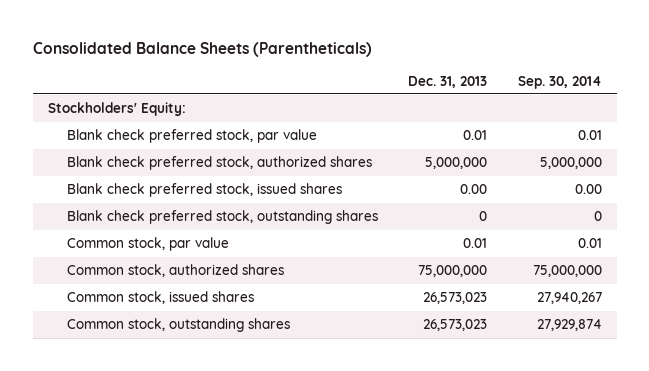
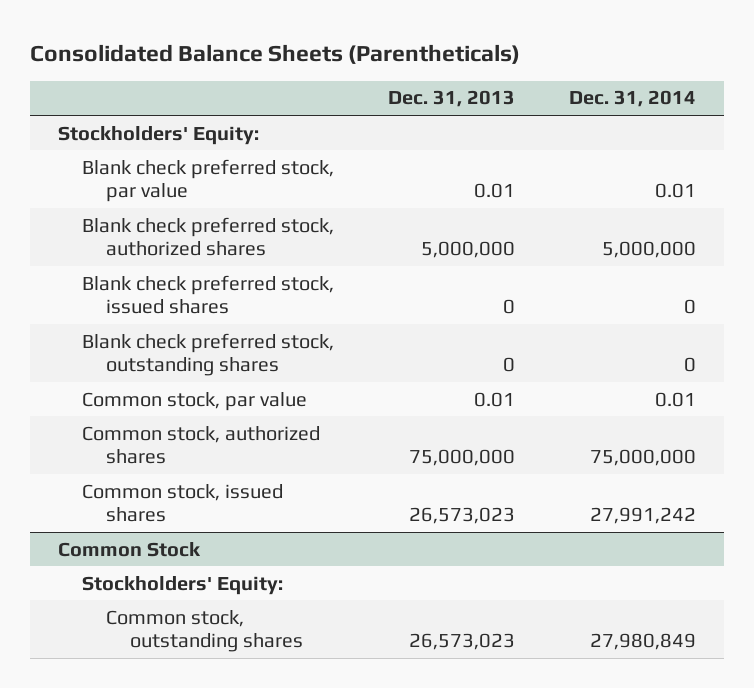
- | Dec. 31, 2013 | Sep. 30, 2014
+ | Dec. 31, 2013 | Dec. 31, 2014
- Blank check preferred stock, issued shares | 0.00 | 0.00
+ Blank check preferred stock, issued shares | 0 | 0
+ Common Stock
+ Stockholders' Equity:

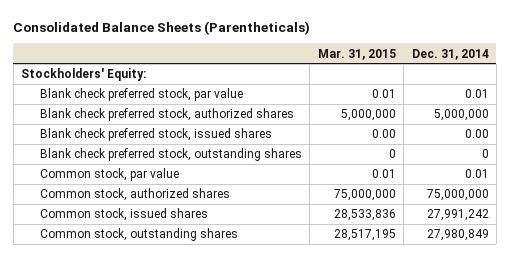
- | Dec. 31, 2013 | Dec. 31, 2014
+ | Mar. 31, 2015 | Dec. 31, 2014
- Blank check preferred stock, issued shares | 0 | 0
+ Blank check preferred stock, issued shares | 0.00 | 0.00
- Common Stock
- Stockholders' Equity:

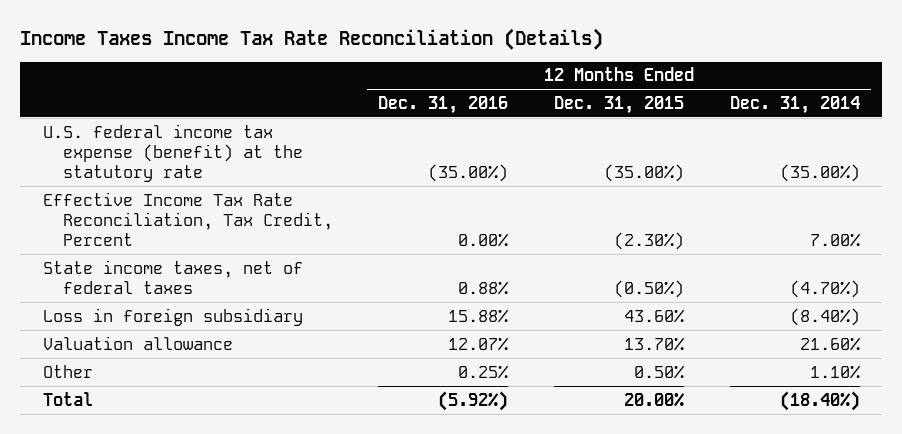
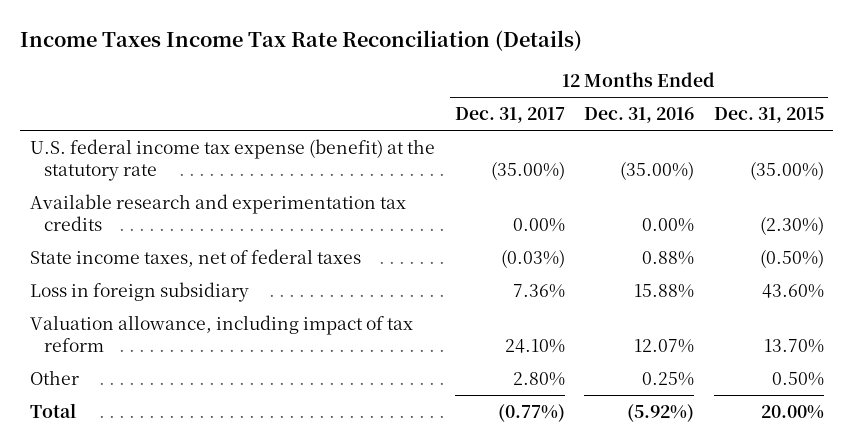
- | 12 Months Ended Dec. 31, 2016 | 12 Months Ended Dec. 31, 2015 | 12 Months Ended Dec. 31, 2014
+ | 12 Months Ended Dec. 31, 2017 | 12 Months Ended Dec. 31, 2016 | 12 Months Ended Dec. 31, 2015
- Effective Income Tax Rate Reconciliation, Tax Credit, Percent | 0.00% | (2.30%) | 7.00%
+ Available research and experimentation tax credits | 0.00% | 0.00% | (2.30%)
- Valuation allowance | 12.07% | 13.70% | 21.60%
+ Valuation allowance, including impact of tax reform | 24.10% | 12.07% | 13.70%

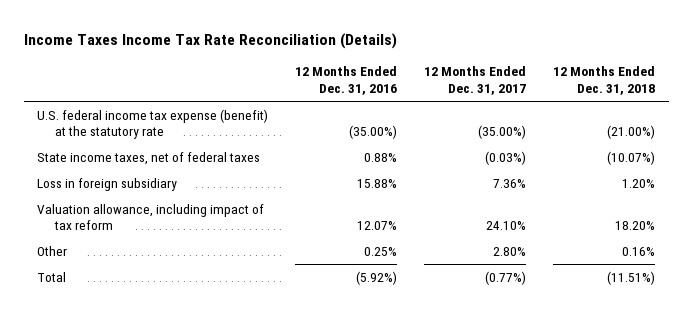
- | 12 Months Ended Dec. 31, 2017 | 12 Months Ended Dec. 31, 2016 | 12 Months Ended Dec. 31, 2015
+ | 12 Months Ended Dec. 31, 2016 | 12 Months Ended Dec. 31, 2017 | 12 Months Ended Dec. 31, 2018
- Available research and experimentation tax credits | 0.00% | 0.00% | (2.30%)

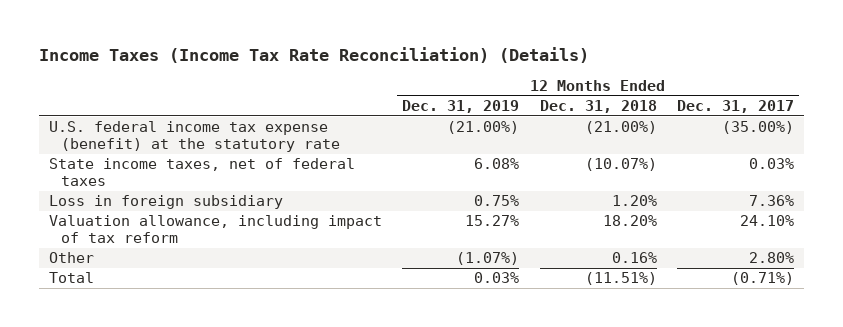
- Income Taxes Income Tax Rate Reconciliation (Details)
+ Income Taxes (Income Tax Rate Reconciliation) (Details)
- | 12 Months Ended Dec. 31, 2016 | 12 Months Ended Dec. 31, 2017 | 12 Months Ended Dec. 31, 2018
+ | 12 Months Ended Dec. 31, 2019 | 12 Months Ended Dec. 31, 2018 | 12 Months Ended Dec. 31, 2017
- State income taxes, net of federal taxes | 0.88% | (0.03%) | (10.07%)
+ State income taxes, net of federal taxes | 6.08% | (10.07%) | 0.03%
- Total | (5.92%) | (0.77%) | (11.51%)
+ Total | 0.03% | (11.51%) | (0.71%)

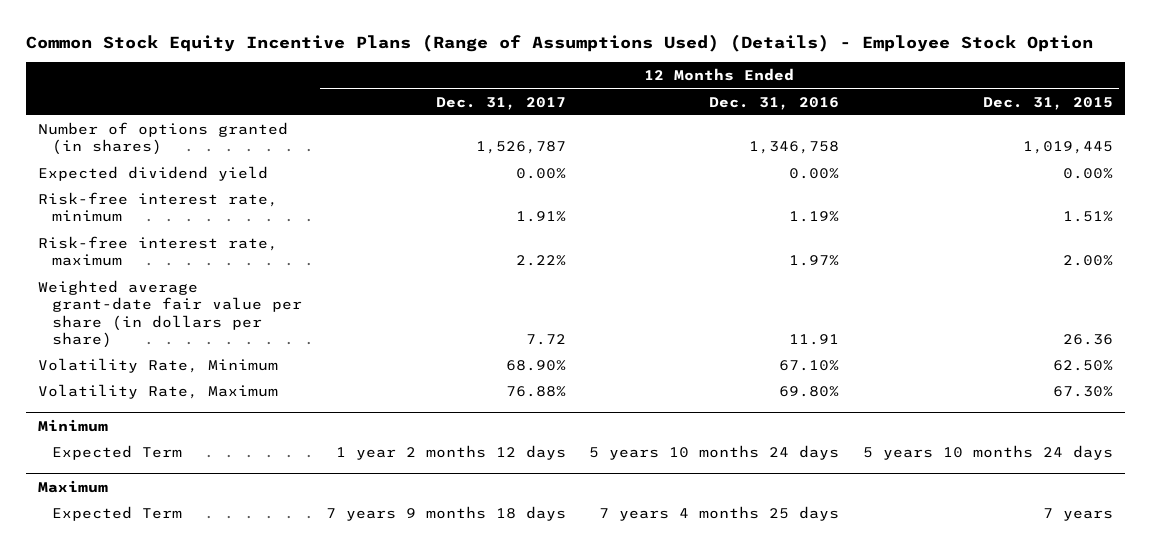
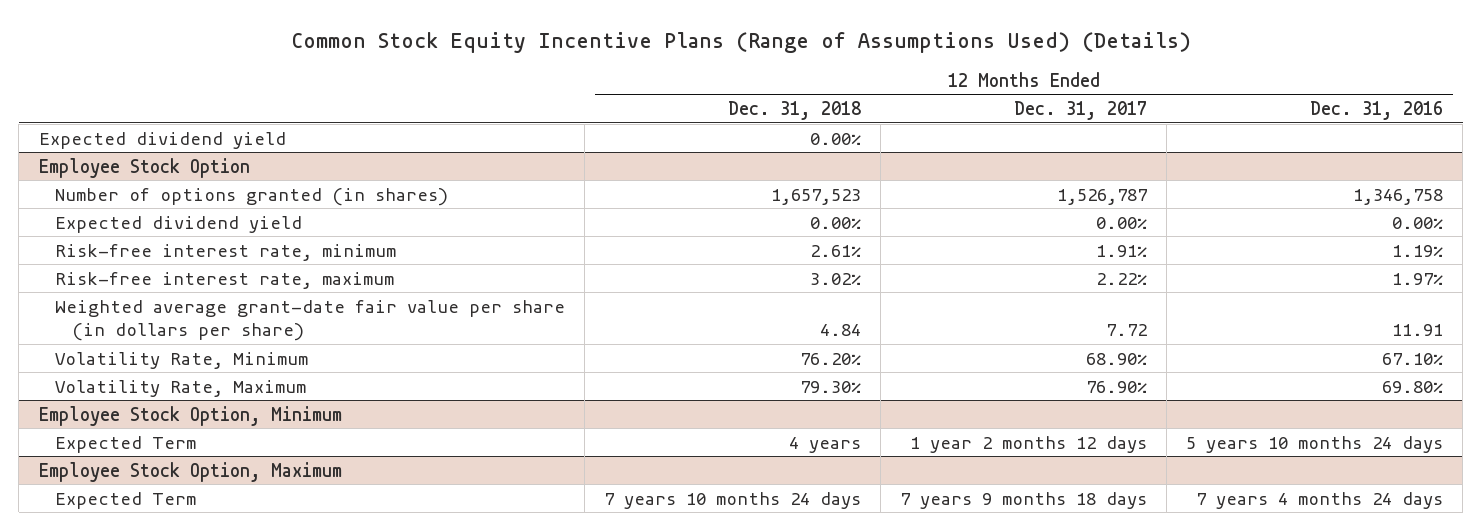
- Common Stock Equity Incentive Plans (Range of Assumptions Used) (Details) - Employee Stock Option
+ Common Stock Equity Incentive Plans (Range of Assumptions Used) (Details)
- | 12 Months Ended Dec. 31, 2017 | 12 Months Ended Dec. 31, 2016 | 12 Months Ended Dec. 31, 2015
+ | 12 Months Ended Dec. 31, 2018 | 12 Months Ended Dec. 31, 2017 | 12 Months Ended Dec. 31, 2016
+ Expected dividend yield | 0.00% | |
+ Employee Stock Option
- Volatility Rate, Maximum | 76.88% | 69.80% | 67.30%
- Minimum
+ Volatility Rate, Maximum | 79.30% | 76.90% | 69.80%
+ Employee Stock Option, Minimum
- Maximum
- Expected Term | 7 years 9 months 18 days | 7 years 4 months 25 days | 7 years
+ Employee Stock Option, Maximum
+ Expected Term | 7 years 10 months 24 days | 7 years 9 months 18 days | 7 years 4 months 24 days

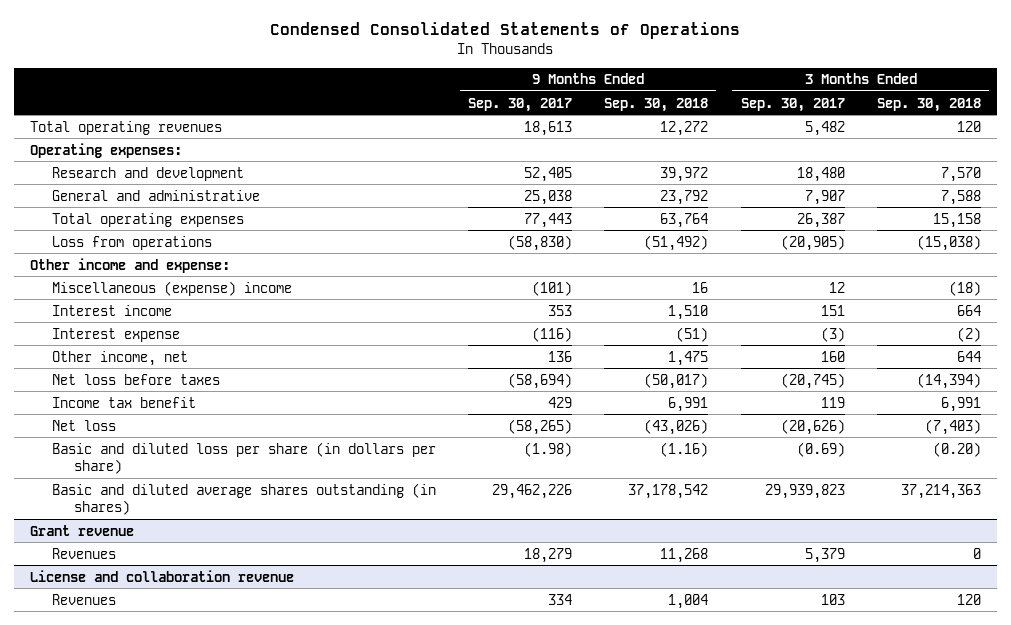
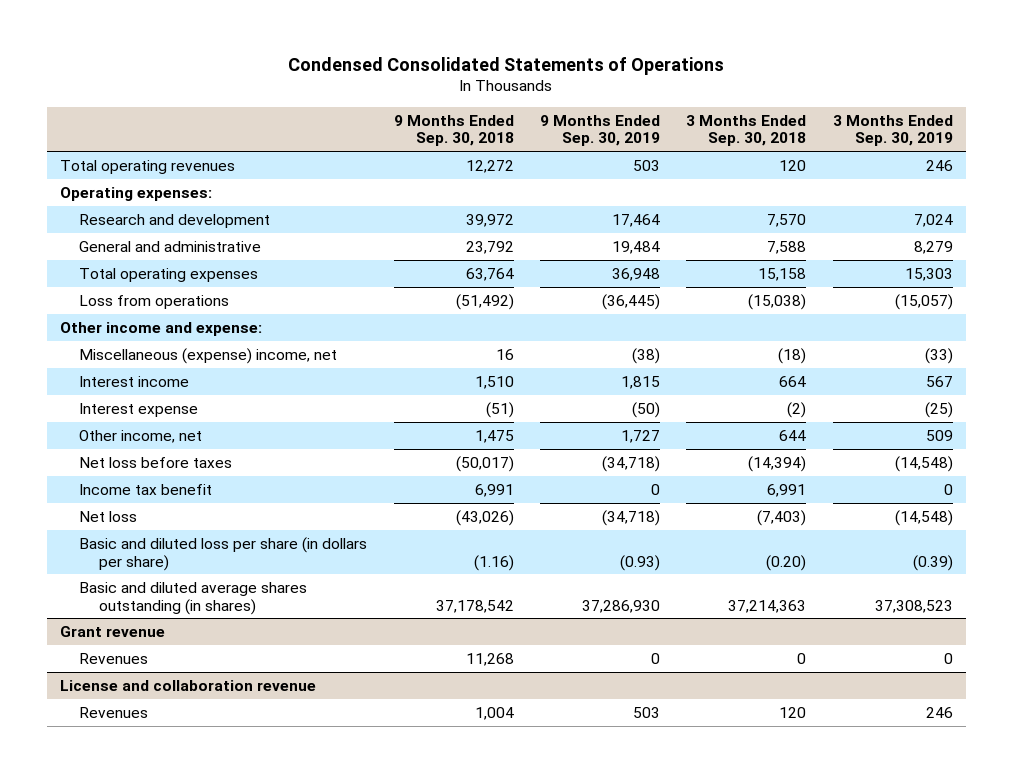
- | 9 Months Ended Sep. 30, 2017 | 9 Months Ended Sep. 30, 2018 | 3 Months Ended Sep. 30, 2017 | 3 Months Ended Sep. 30, 2018
+ | 9 Months Ended Sep. 30, 2018 | 9 Months Ended Sep. 30, 2019 | 3 Months Ended Sep. 30, 2018 | 3 Months Ended Sep. 30, 2019
- Miscellaneous (expense) income | (101) | 16 | 12 | (18)
+ Miscellaneous (expense) income, net | 16 | (38) | (18) | (33)

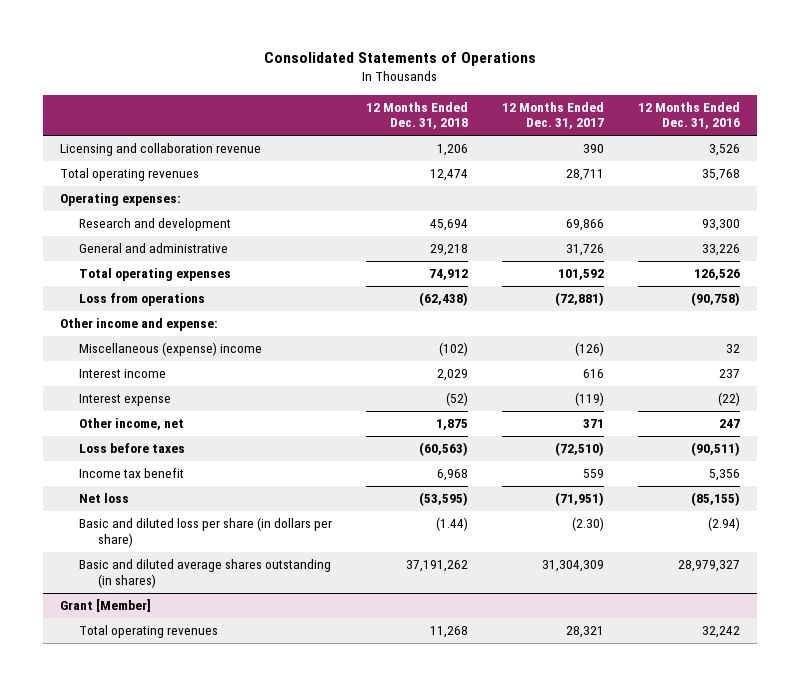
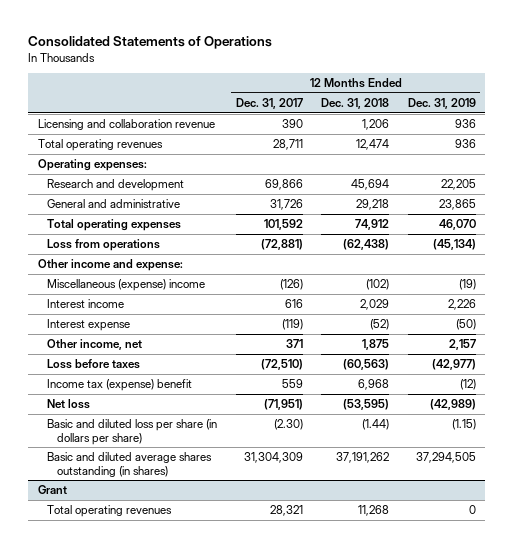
- | 12 Months Ended Dec. 31, 2018 | 12 Months Ended Dec. 31, 2017 | 12 Months Ended Dec. 31, 2016
+ | 12 Months Ended Dec. 31, 2017 | 12 Months Ended Dec. 31, 2018 | 12 Months Ended Dec. 31, 2019
- Income tax benefit | 6,968 | 559 | 5,356
+ Income tax (expense) benefit | 559 | 6,968 | (12)
- Grant [Member]
+ Grant

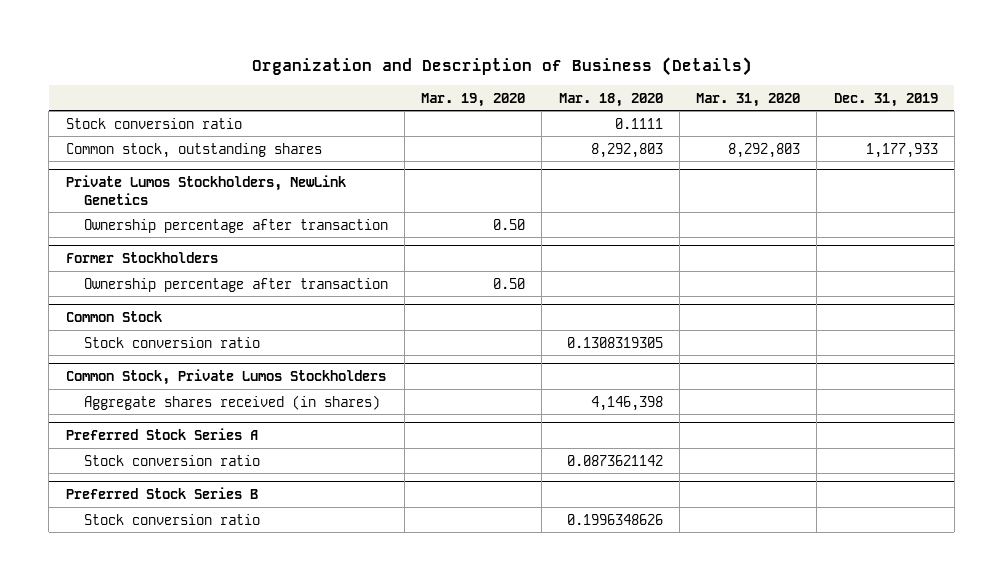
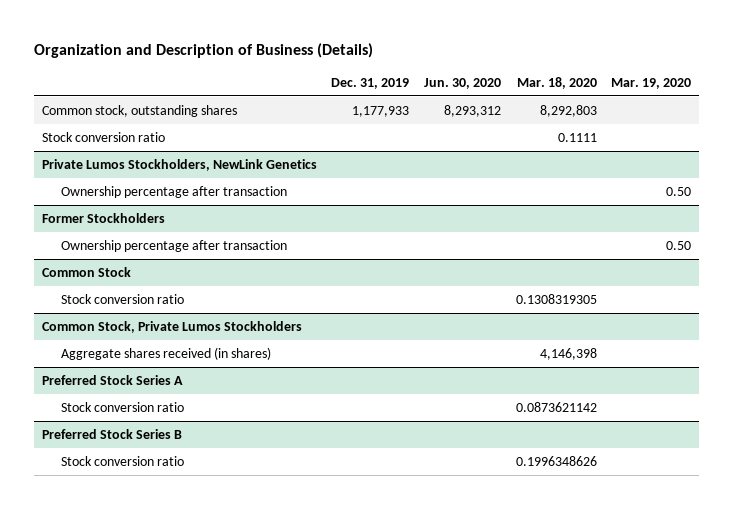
- | Mar. 19, 2020 | Mar. 18, 2020 | Mar. 31, 2020 | Dec. 31, 2019
+ | Dec. 31, 2019 | Jun. 30, 2020 | Mar. 18, 2020 | Mar. 19, 2020
moved down: Stock conversion ratio | | | 0.1111 |

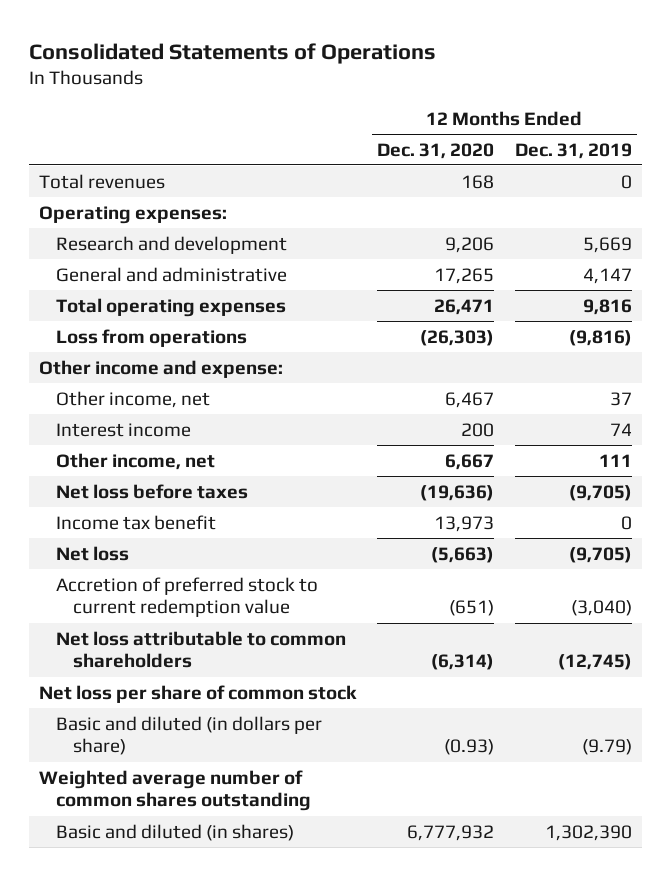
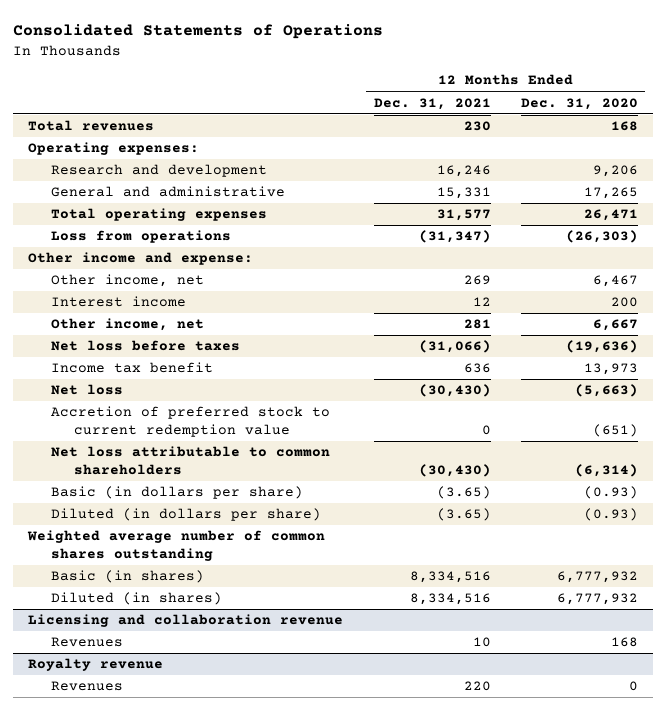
- | 12 Months Ended Dec. 31, 2020 | 12 Months Ended Dec. 31, 2019
+ | 12 Months Ended Dec. 31, 2021 | 12 Months Ended Dec. 31, 2020
- Net loss per share of common stock
- Basic and diluted (in dollars per share) | (0.93) | (9.79)
+ Basic (in dollars per share) | (3.65) | (0.93)
+ Diluted (in dollars per share) | (3.65) | (0.93)
- Basic and diluted (in shares) | 6,777,932 | 1,302,390
+ Basic (in shares) | 8,334,516 | 6,777,932
+ Diluted (in shares) | 8,334,516 | 6,777,932
+ Licensing and collaboration revenue
+ Revenues | 10 | 168
+ Royalty revenue
+ Revenues | 220 | 0

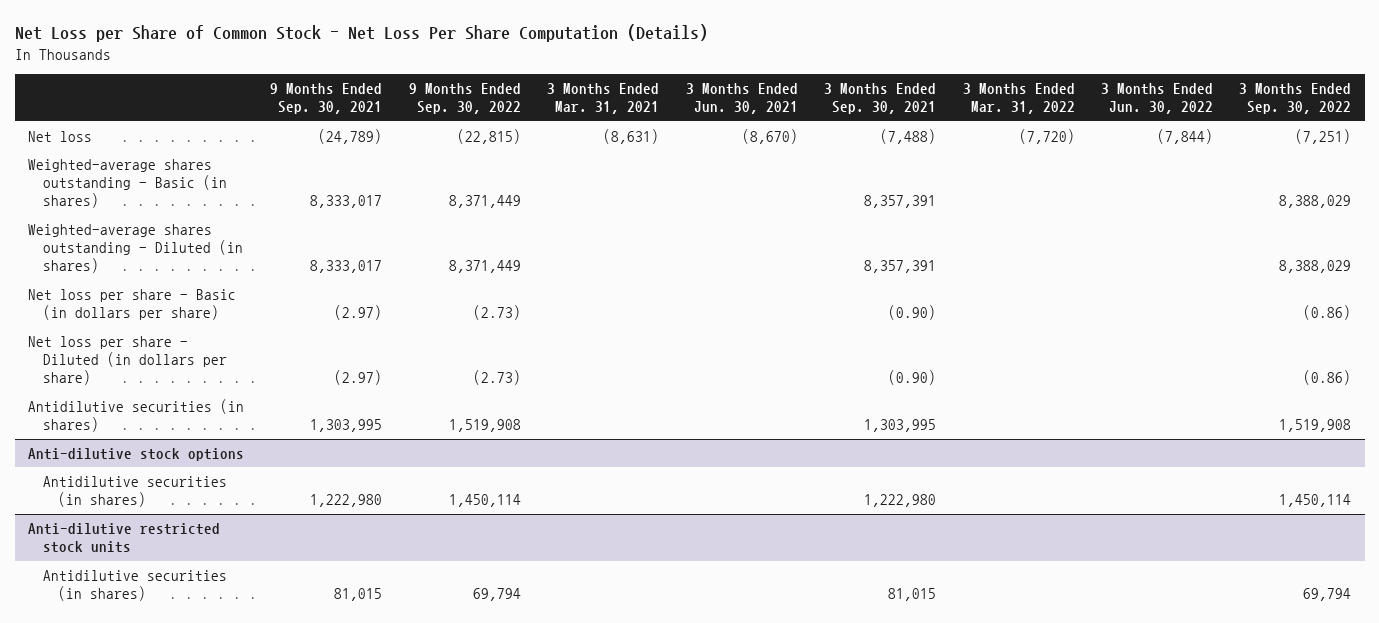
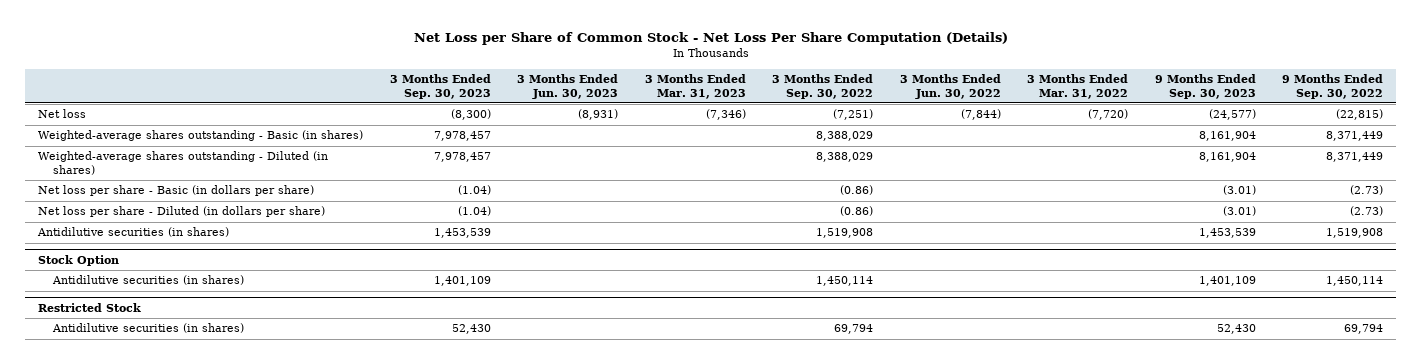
- | 9 Months Ended Sep. 30, 2021 | 9 Months Ended Sep. 30, 2022 | 3 Months Ended Mar. 31, 2021 | 3 Months Ended Jun. 30, 2021 | 3 Months Ended Sep. 30, 2021 | 3 Months Ended Mar. 31, 2022 | 3 Months Ended Jun. 30, 2022 | 3 Months Ended Sep. 30, 2022
+ | 3 Months Ended Sep. 30, 2023 | 3 Months Ended Jun. 30, 2023 | 3 Months Ended Mar. 31, 2023 | 3 Months Ended Sep. 30, 2022 | 3 Months Ended Jun. 30, 2022 | 3 Months Ended Mar. 31, 2022 | 9 Months Ended Sep. 30, 2023 | 9 Months Ended Sep. 30, 2022
- Anti-dilutive stock options
+ Stock Option
- Anti-dilutive restricted stock units
+ Restricted Stock

